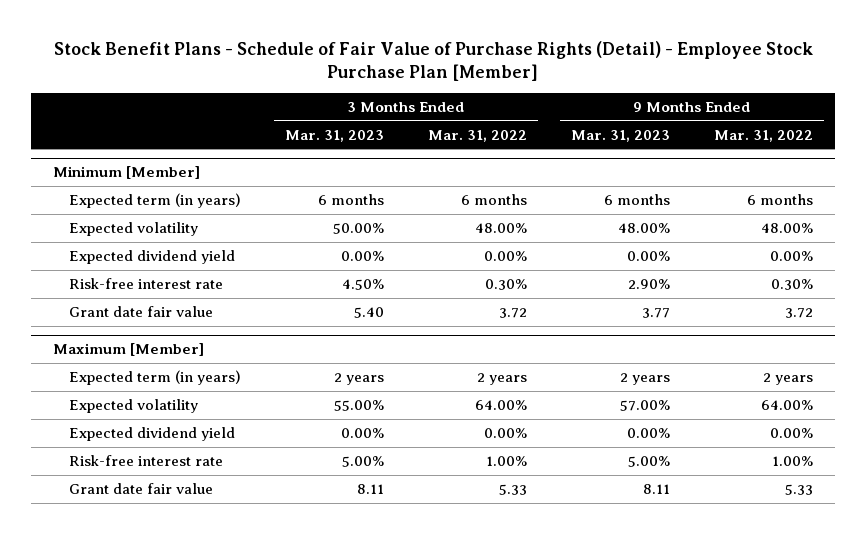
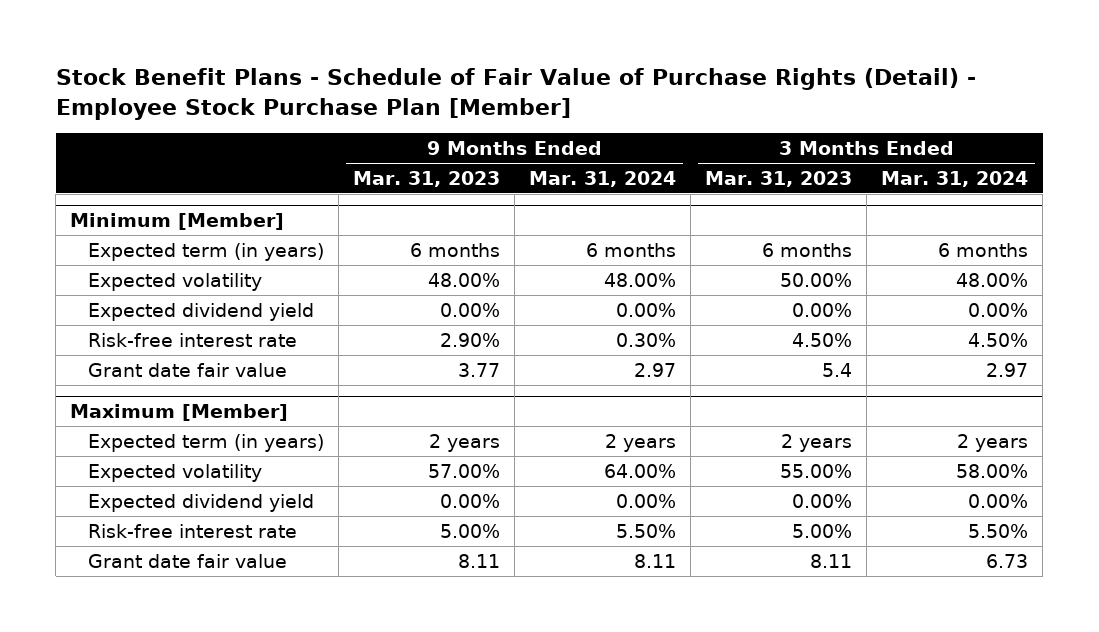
- | 3 Months Ended Mar. 31, 2023 | 3 Months Ended Mar. 31, 2022 | 9 Months Ended Mar. 31, 2023 | 9 Months Ended Mar. 31, 2022
+ | 9 Months Ended Mar. 31, 2023 | 9 Months Ended Mar. 31, 2024 | 3 Months Ended Mar. 31, 2023 | 3 Months Ended Mar. 31, 2024
@ Minimum [Member]
- Grant date fair value | 5.40 | 3.72 | 3.77 | 3.72
+ Grant date fair value | 3.77 | 2.97 | 5.4 | 2.97

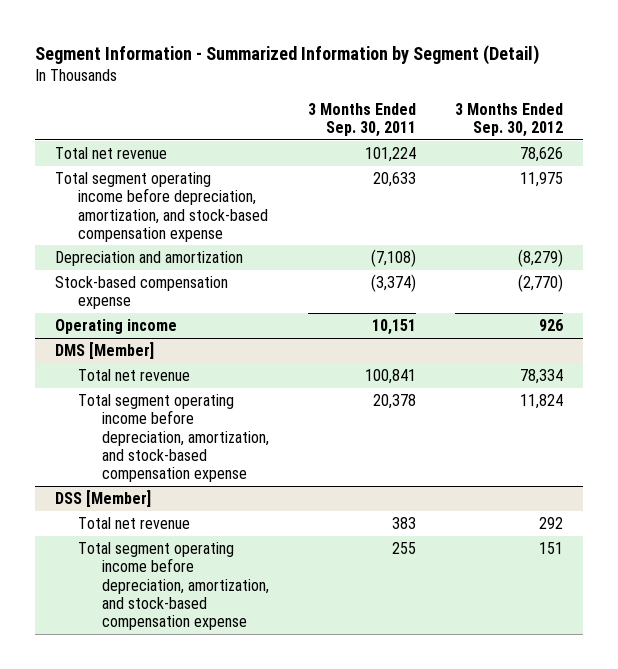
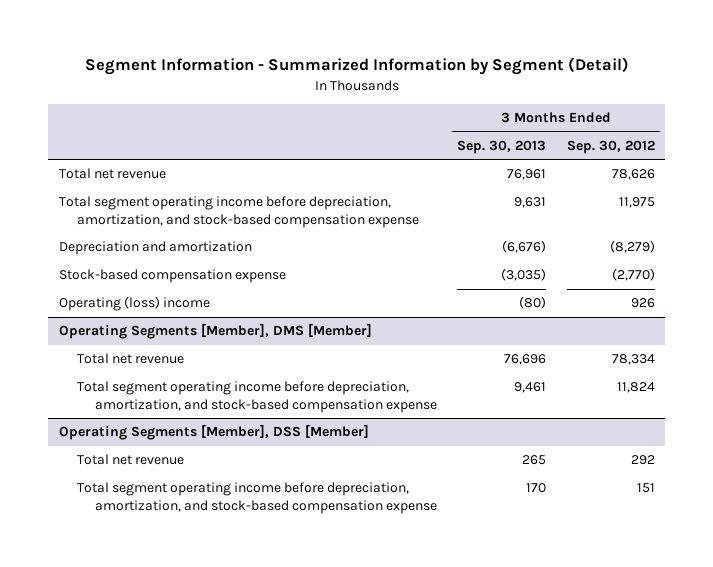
- | 3 Months Ended Sep. 30, 2011 | 3 Months Ended Sep. 30, 2012
+ | 3 Months Ended Sep. 30, 2013 | 3 Months Ended Sep. 30, 2012
- Operating income | 10,151 | 926
- DMS [Member]
+ Operating (loss) income | (80) | 926
+ Operating Segments [Member], DMS [Member]
- DSS [Member]
+ Operating Segments [Member], DSS [Member]

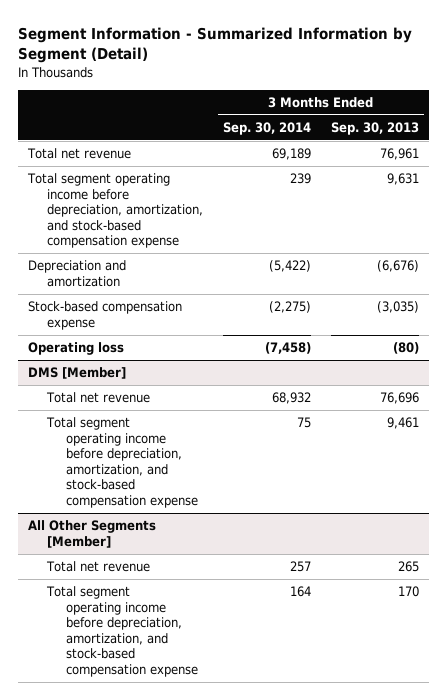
- | 3 Months Ended Sep. 30, 2013 | 3 Months Ended Sep. 30, 2012
+ | 3 Months Ended Sep. 30, 2014 | 3 Months Ended Sep. 30, 2013
- Operating (loss) income | (80) | 926
- Operating Segments [Member], DMS [Member]
+ Operating loss | (7,458) | (80)
+ DMS [Member]
- Operating Segments [Member], DSS [Member]
+ All Other Segments [Member]

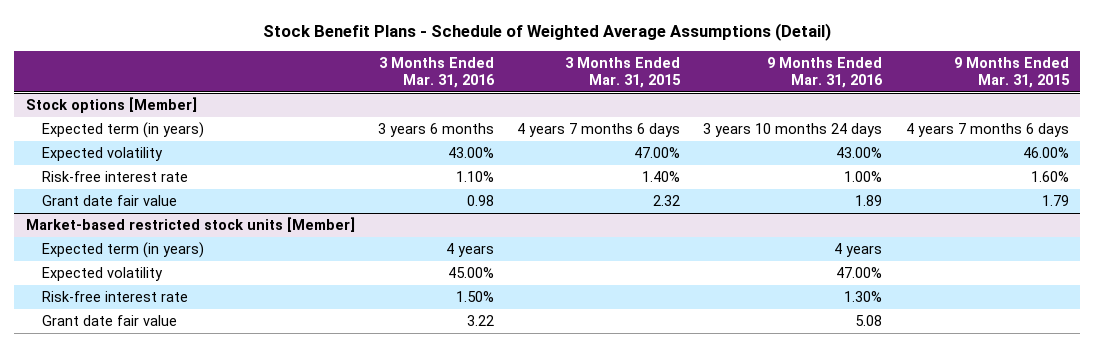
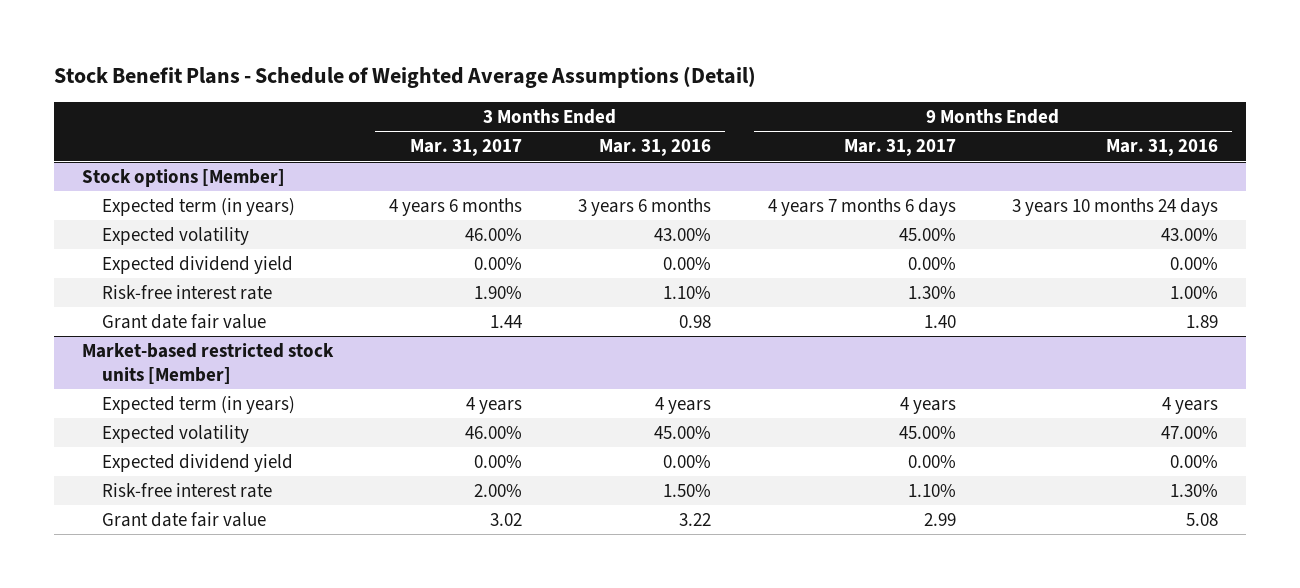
- | 3 Months Ended Mar. 31, 2016 | 3 Months Ended Mar. 31, 2015 | 9 Months Ended Mar. 31, 2016 | 9 Months Ended Mar. 31, 2015
+ | 3 Months Ended Mar. 31, 2017 | 3 Months Ended Mar. 31, 2016 | 9 Months Ended Mar. 31, 2017 | 9 Months Ended Mar. 31, 2016
@ Stock options [Member]
+ Expected dividend yield | 0.00% | 0.00% | 0.00% | 0.00%
@ Market-based restricted stock units [Member]
+ Expected dividend yield | 0.00% | 0.00% | 0.00% | 0.00%

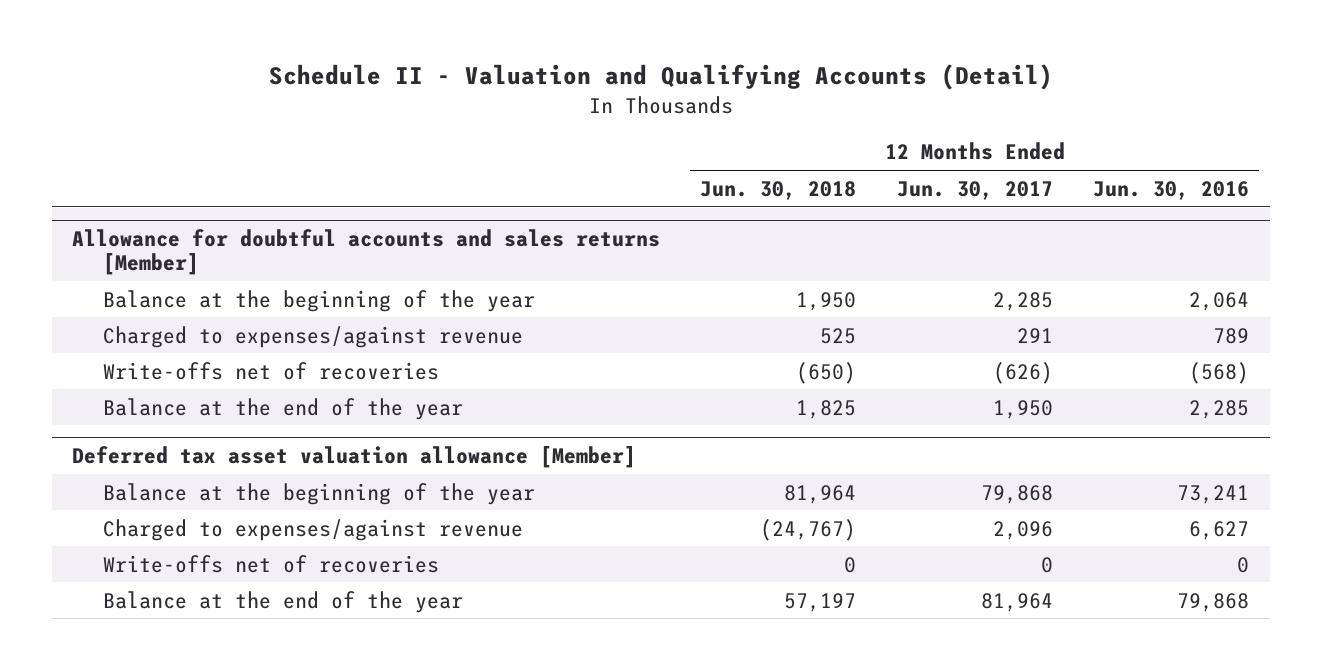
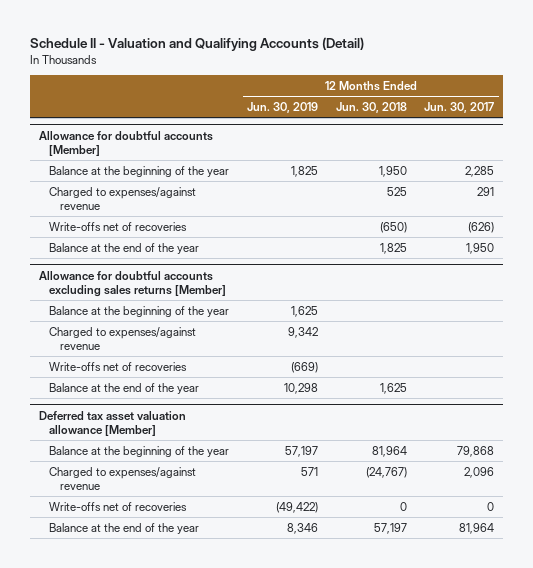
- | 12 Months Ended Jun. 30, 2018 | 12 Months Ended Jun. 30, 2017 | 12 Months Ended Jun. 30, 2016
+ | 12 Months Ended Jun. 30, 2019 | 12 Months Ended Jun. 30, 2018 | 12 Months Ended Jun. 30, 2017
- Allowance for doubtful accounts and sales returns [Member]
+ Allowance for doubtful accounts [Member]
+ Allowance for doubtful accounts excluding sales returns [Member]
+ Balance at the beginning of the year | 1,625 | |
+ Charged to expenses/against revenue | 9,342 | |
+ Write-offs net of recoveries | (669) | |
+ Balance at the end of the year | 10,298 | 1,625 |

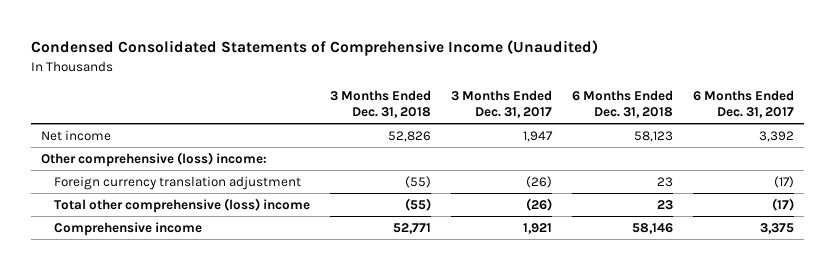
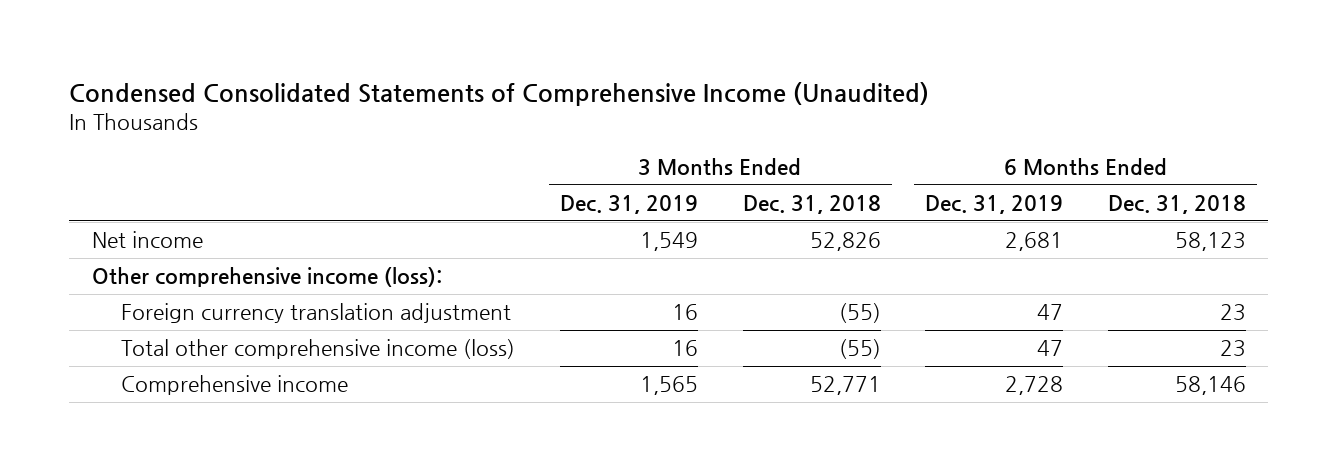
- | 3 Months Ended Dec. 31, 2018 | 3 Months Ended Dec. 31, 2017 | 6 Months Ended Dec. 31, 2018 | 6 Months Ended Dec. 31, 2017
+ | 3 Months Ended Dec. 31, 2019 | 3 Months Ended Dec. 31, 2018 | 6 Months Ended Dec. 31, 2019 | 6 Months Ended Dec. 31, 2018
- Other comprehensive (loss) income:
+ Other comprehensive income (loss):
- Total other comprehensive (loss) income | (55) | (26) | 23 | (17)
+ Total other comprehensive income (loss) | 16 | (55) | 47 | 23

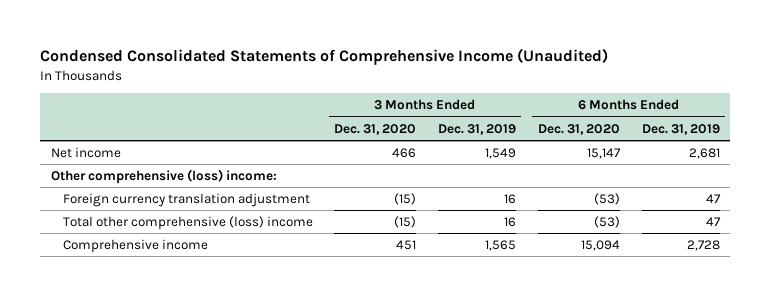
- | 3 Months Ended Dec. 31, 2019 | 3 Months Ended Dec. 31, 2018 | 6 Months Ended Dec. 31, 2019 | 6 Months Ended Dec. 31, 2018
+ | 3 Months Ended Dec. 31, 2020 | 3 Months Ended Dec. 31, 2019 | 6 Months Ended Dec. 31, 2020 | 6 Months Ended Dec. 31, 2019
- Other comprehensive income (loss):
+ Other comprehensive (loss) income:
- Total other comprehensive income (loss) | 16 | (55) | 47 | 23
+ Total other comprehensive (loss) income | (15) | 16 | (53) | 47

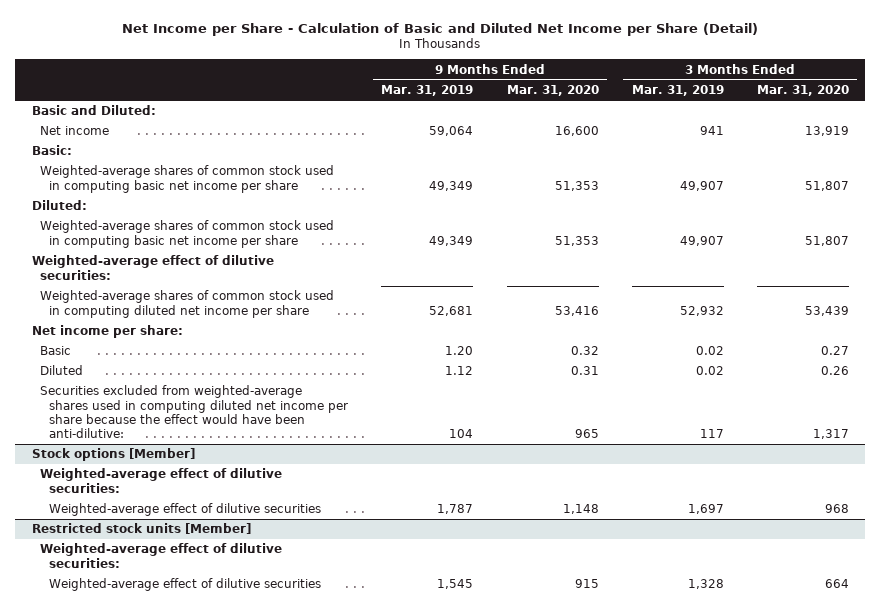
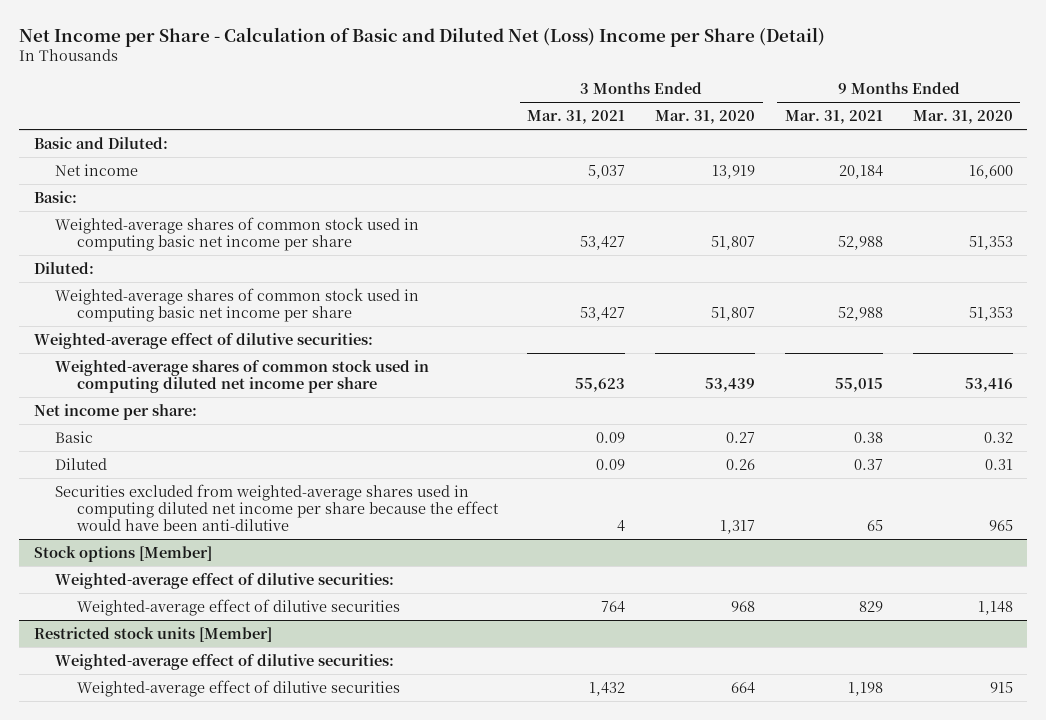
- Net Income per Share - Calculation of Basic and Diluted Net Income per Share (Detail)
+ Net Income per Share - Calculation of Basic and Diluted Net (Loss) Income per Share (Detail)
- | 9 Months Ended Mar. 31, 2019 | 9 Months Ended Mar. 31, 2020 | 3 Months Ended Mar. 31, 2019 | 3 Months Ended Mar. 31, 2020
+ | 3 Months Ended Mar. 31, 2021 | 3 Months Ended Mar. 31, 2020 | 9 Months Ended Mar. 31, 2021 | 9 Months Ended Mar. 31, 2020
- Securities excluded from weighted-average shares used in computing diluted net income per share because the effect would have been anti-dilutive: | 104 | 965 | 117 | 1,317
+ Securities excluded from weighted-average shares used in computing diluted net income per share because the effect would have been anti-dilutive | 4 | 1,317 | 65 | 965

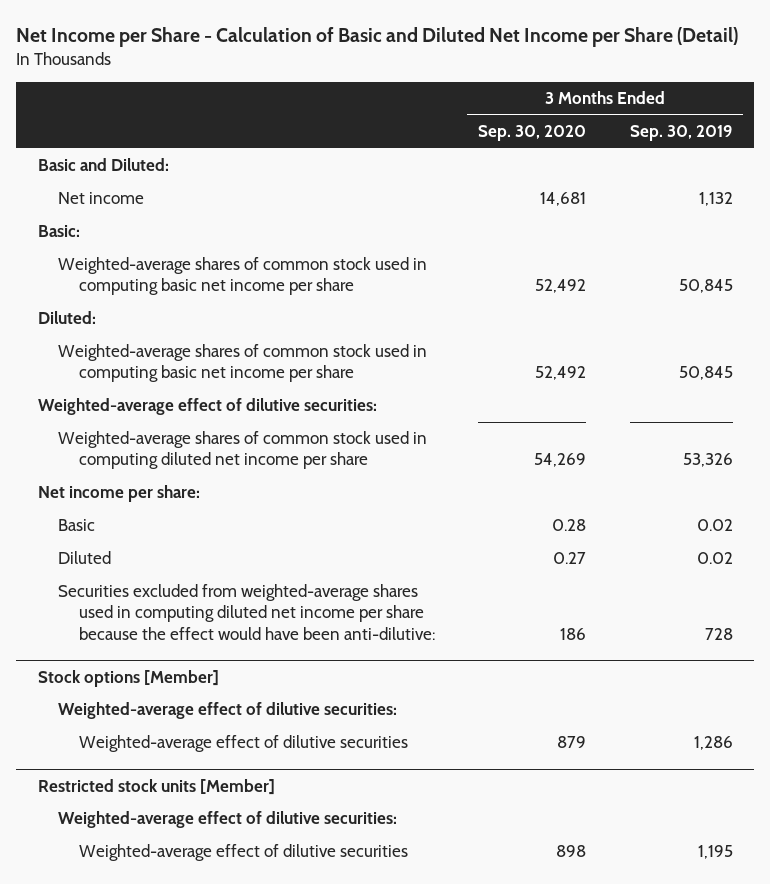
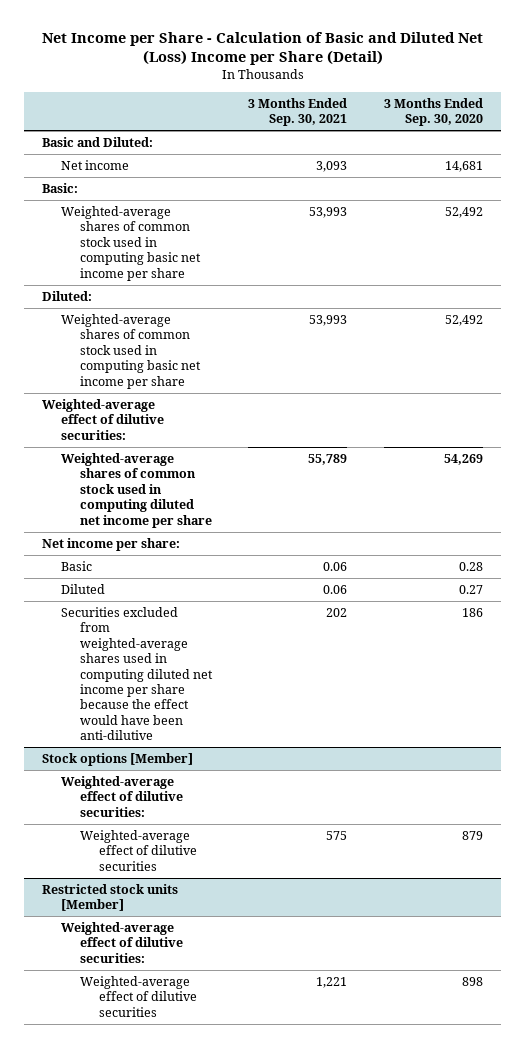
- Net Income per Share - Calculation of Basic and Diluted Net Income per Share (Detail)
+ Net Income per Share - Calculation of Basic and Diluted Net (Loss) Income per Share (Detail)
- | 3 Months Ended Sep. 30, 2020 | 3 Months Ended Sep. 30, 2019
+ | 3 Months Ended Sep. 30, 2021 | 3 Months Ended Sep. 30, 2020
- Securities excluded from weighted-average shares used in computing diluted net income per share because the effect would have been anti-dilutive: | 186 | 728
+ Securities excluded from weighted-average shares used in computing diluted net income per share because the effect would have been anti-dilutive | 202 | 186

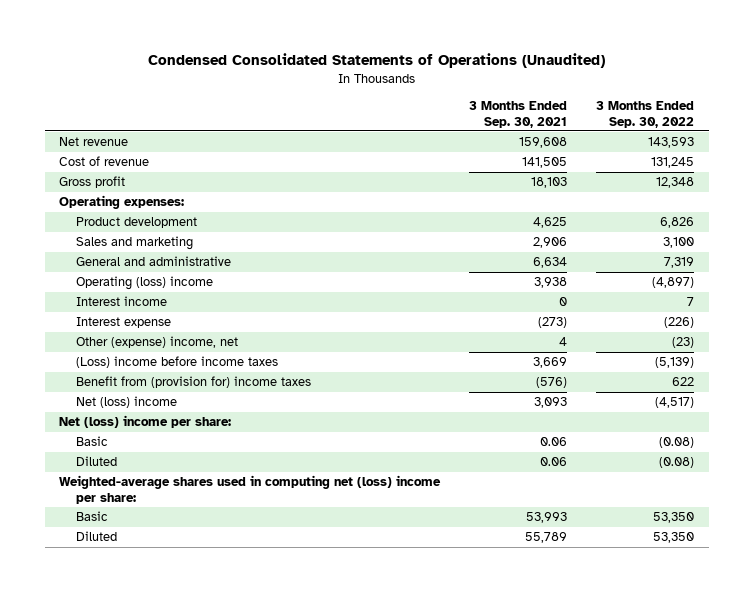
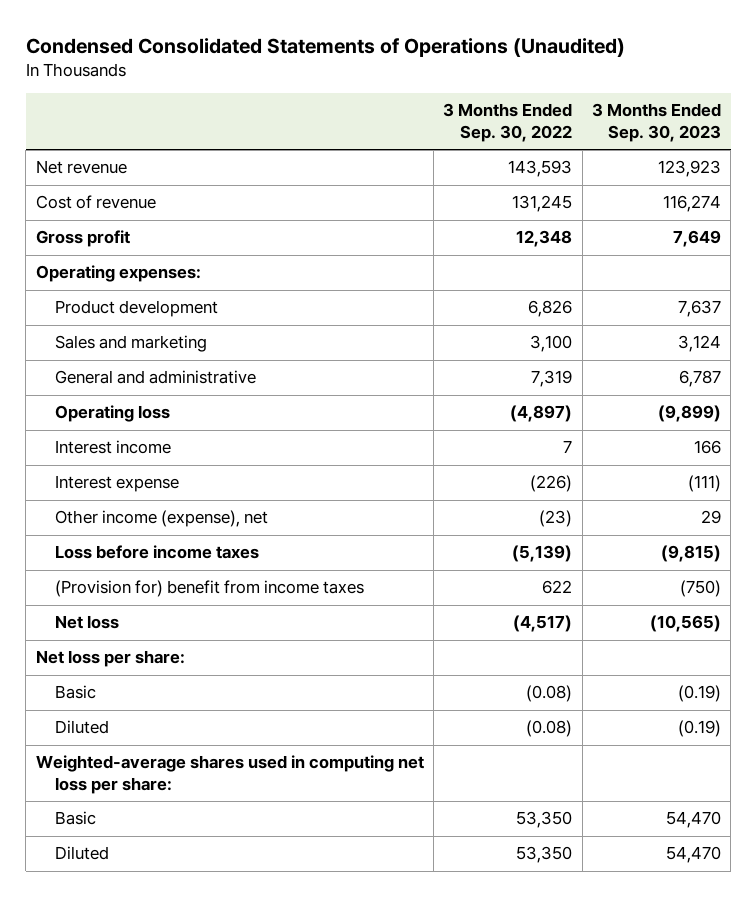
- | 3 Months Ended Sep. 30, 2021 | 3 Months Ended Sep. 30, 2022
+ | 3 Months Ended Sep. 30, 2022 | 3 Months Ended Sep. 30, 2023
- Operating (loss) income | 3,938 | (4,897)
+ Operating loss | (4,897) | (9,899)
- Other (expense) income, net | 4 | (23)
- (Loss) income before income taxes | 3,669 | (5,139)
- Benefit from (provision for) income taxes | (576) | 622
- Net (loss) income | 3,093 | (4,517)
- Net (loss) income per share:
+ Other income (expense), net | (23) | 29
+ Loss before income taxes | (5,139) | (9,815)
+ (Provision for) benefit from income taxes | 622 | (750)
+ Net loss | (4,517) | (10,565)
+ Net loss per share:
- Weighted-average shares used in computing net (loss) income per share:
+ Weighted-average shares used in computing net loss per share:

